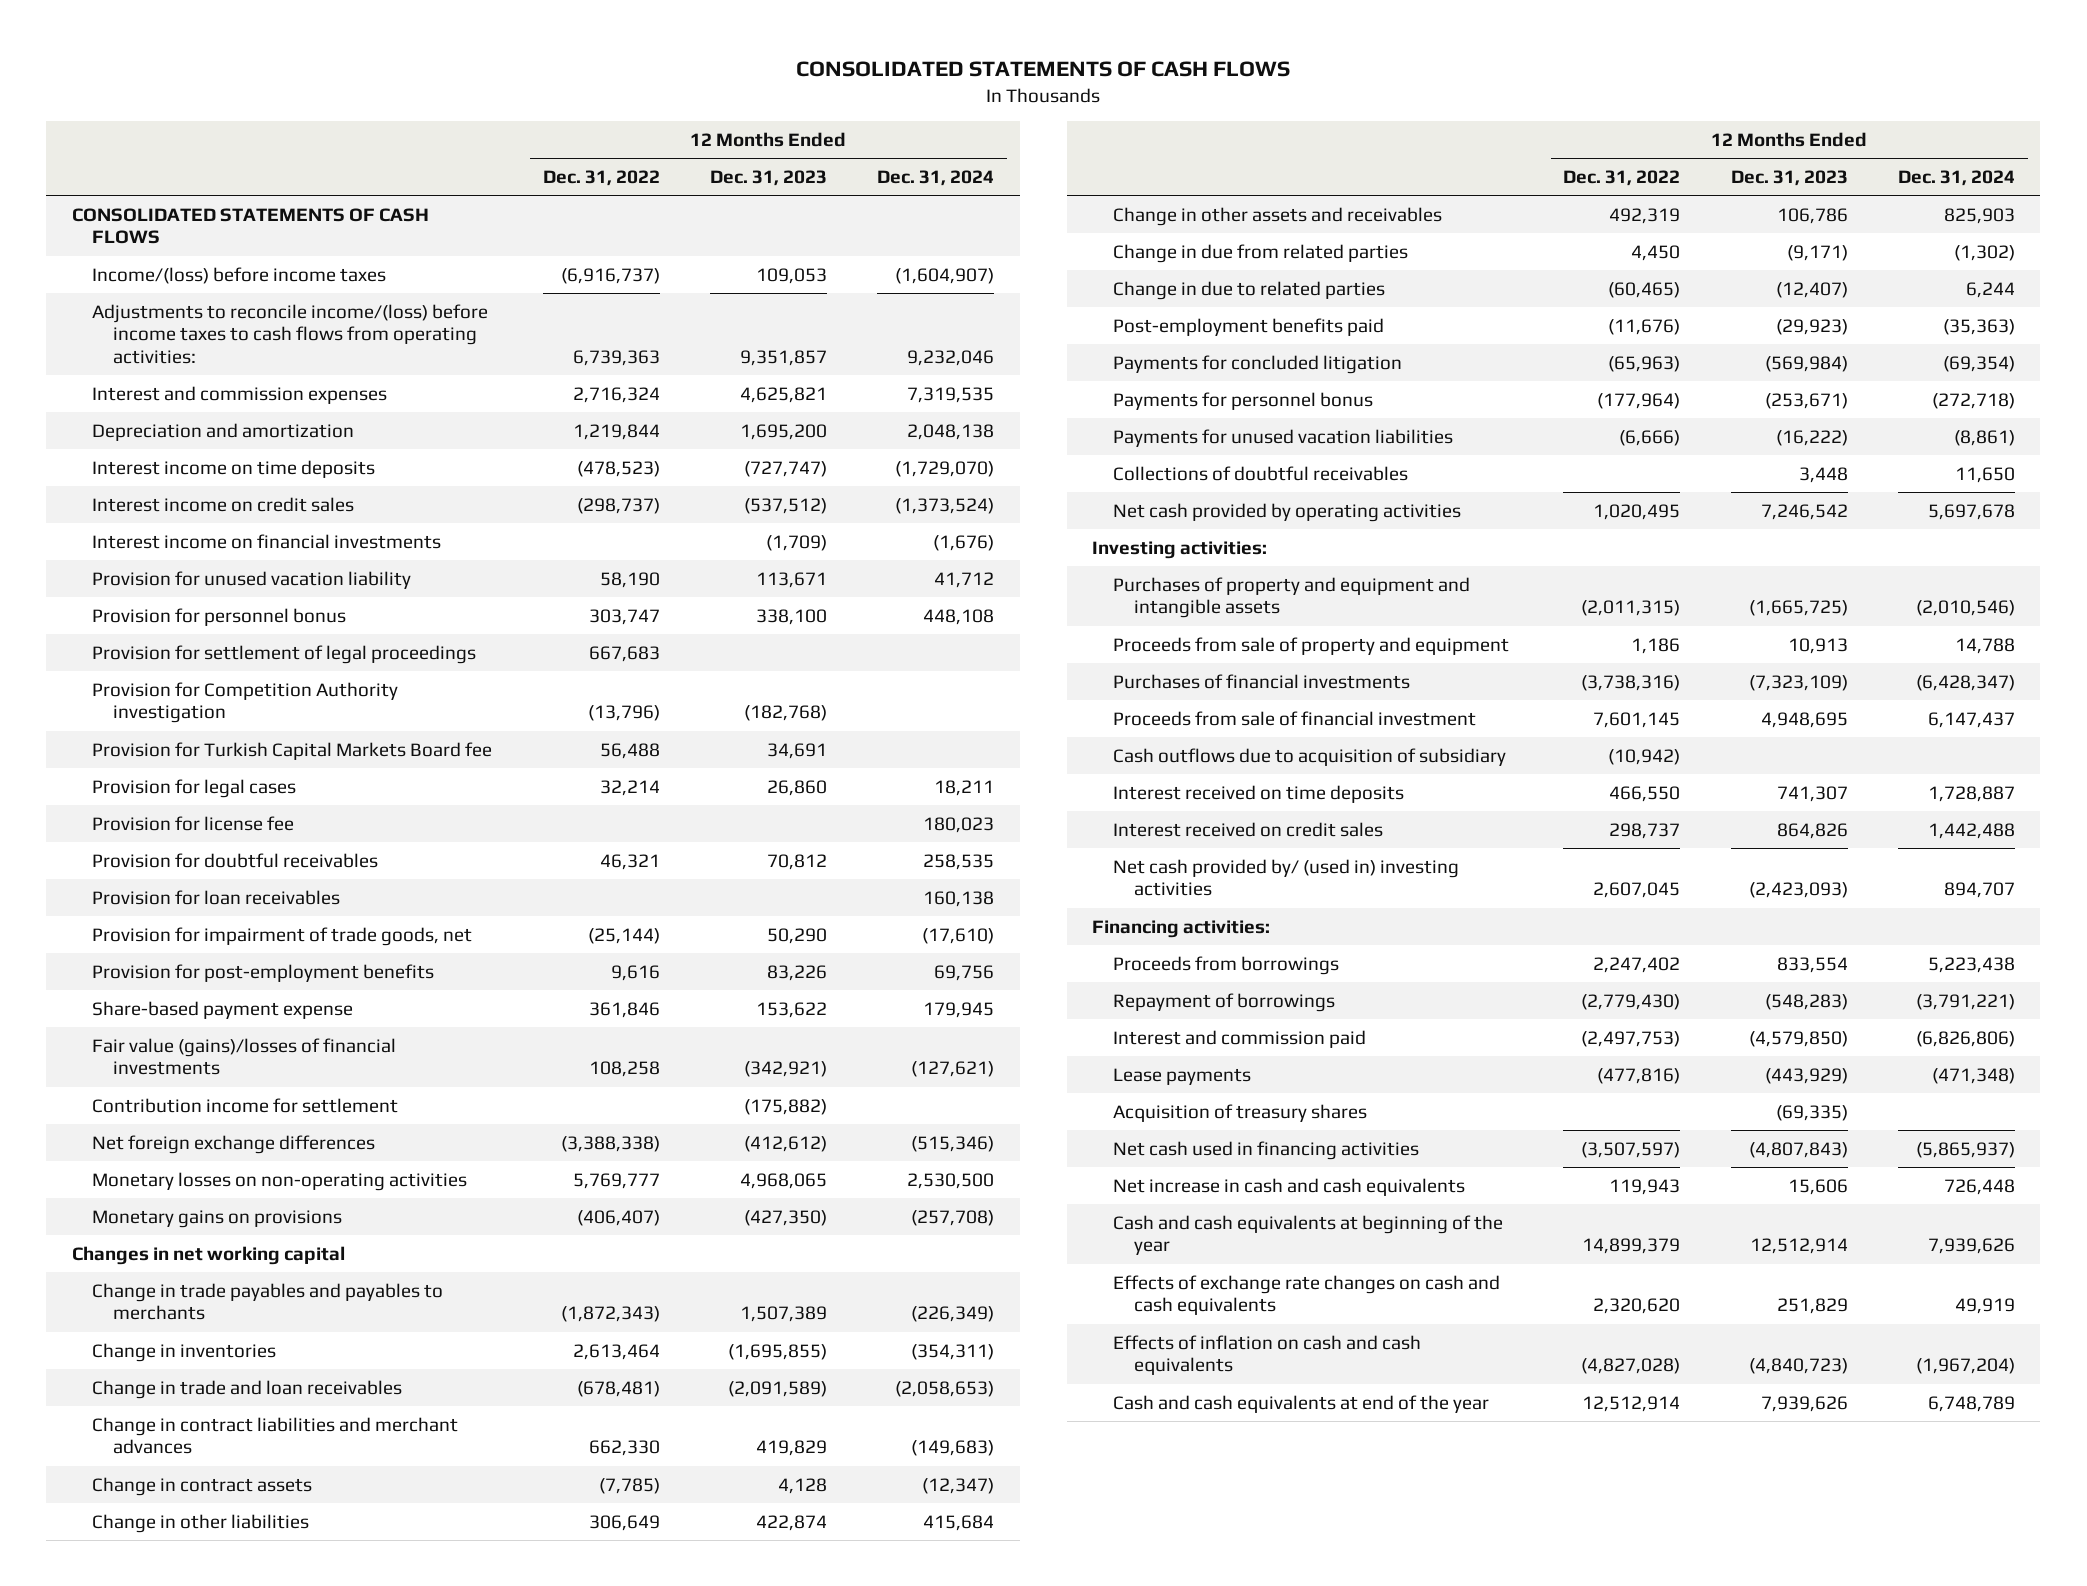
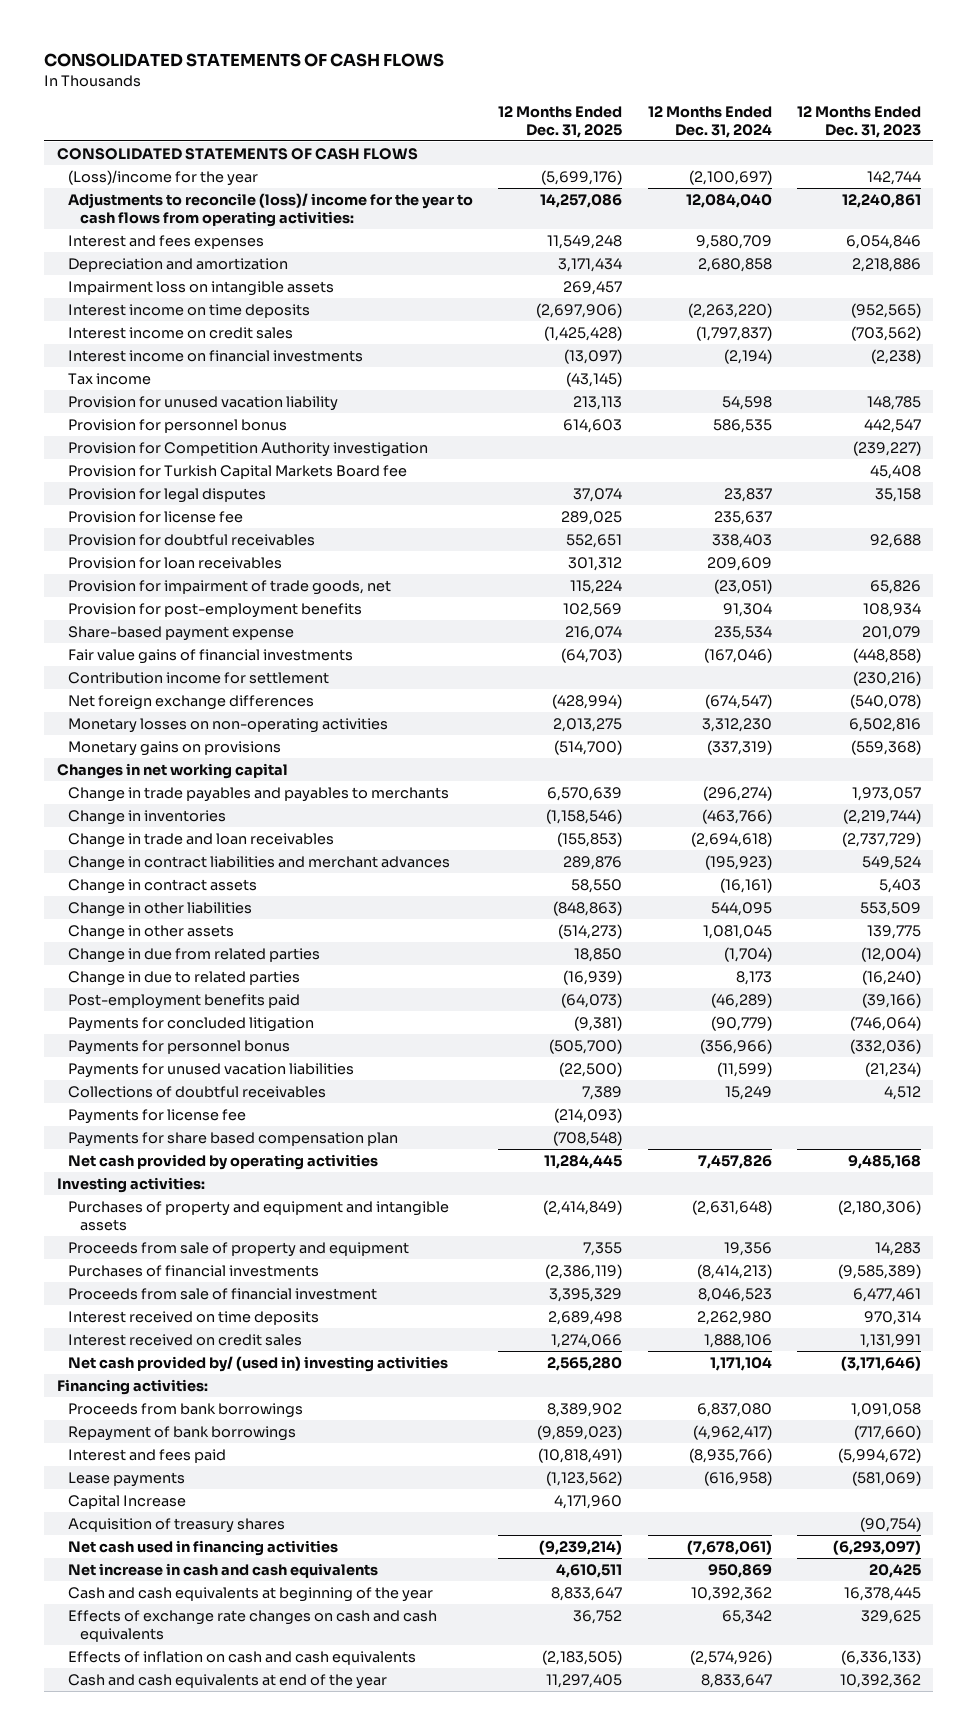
- | 12 Months Ended Dec. 31, 2022 | 12 Months Ended Dec. 31, 2023 | 12 Months Ended Dec. 31, 2024
+ | 12 Months Ended Dec. 31, 2025 | 12 Months Ended Dec. 31, 2024 | 12 Months Ended Dec. 31, 2023
- Income/(loss) before income taxes | (6,916,737) | 109,053 | (1,604,907)
- Adjustments to reconcile income/(loss) before income taxes to cash flows from operating activities: | 6,739,363 | 9,351,857 | 9,232,046
- Interest and commission expenses | 2,716,324 | 4,625,821 | 7,319,535
- Depreciation and amortization | 1,219,844 | 1,695,200 | 2,048,138
- Interest income on time deposits | (478,523) | (727,747) | (1,729,070)
- Interest income on credit sales | (298,737) | (537,512) | (1,373,524)
- Interest income on financial investments | | (1,709) | (1,676)
- Provision for unused vacation liability | 58,190 | 113,671 | 41,712
- Provision for personnel bonus | 303,747 | 338,100 | 448,108
- Provision for settlement of legal proceedings | 667,683 | |
- Provision for Competition Authority investigation | (13,796) | (182,768) |
- Provision for Turkish Capital Markets Board fee | 56,488 | 34,691 |
- Provision for legal cases | 32,214 | 26,860 | 18,211
- Provision for license fee | | | 180,023
- Provision for doubtful receivables | 46,321 | 70,812 | 258,535
- Provision for loan receivables | | | 160,138
- Provision for impairment of trade goods, net | (25,144) | 50,290 | (17,610)
- Provision for post-employment benefits | 9,616 | 83,226 | 69,756
- Share-based payment expense | 361,846 | 153,622 | 179,945
- Fair value (gains)/losses of financial investments | 108,258 | (342,921) | (127,621)
- Contribution income for settlement | | (175,882) |
- Net foreign exchange differences | (3,388,338) | (412,612) | (515,346)
- Monetary losses on non-operating activities | 5,769,777 | 4,968,065 | 2,530,500
- Monetary gains on provisions | (406,407) | (427,350) | (257,708)
+ (Loss)/income for the year | (5,699,176) | (2,100,697) | 142,744
+ Adjustments to reconcile (loss)/ income for the year to cash flows from operating activities: | 14,257,086 | 12,084,040 | 12,240,861
+ Interest and fees expenses | 11,549,248 | 9,580,709 | 6,054,846
+ Depreciation and amortization | 3,171,434 | 2,680,858 | 2,218,886
+ Impairment loss on intangible assets | 269,457 | |
+ Interest income on time deposits | (2,697,906) | (2,263,220) | (952,565)
+ Interest income on credit sales | (1,425,428) | (1,797,837) | (703,562)
+ Interest income on financial investments | (13,097) | (2,194) | (2,238)
+ Tax income | (43,145) | |
+ Provision for unused vacation liability | 213,113 | 54,598 | 148,785
+ Provision for personnel bonus | 614,603 | 586,535 | 442,547
+ Provision for Competition Authority investigation | | | (239,227)
+ Provision for Turkish Capital Markets Board fee | | | 45,408
+ Provision for legal disputes | 37,074 | 23,837 | 35,158
+ Provision for license fee | 289,025 | 235,637 |
+ Provision for doubtful receivables | 552,651 | 338,403 | 92,688
+ Provision for loan receivables | 301,312 | 209,609 |
+ Provision for impairment of trade goods, net | 115,224 | (23,051) | 65,826
+ Provision for post-employment benefits | 102,569 | 91,304 | 108,934
+ Share-based payment expense | 216,074 | 235,534 | 201,079
+ Fair value gains of financial investments | (64,703) | (167,046) | (448,858)
+ Contribution income for settlement | | | (230,216)
+ Net foreign exchange differences | (428,994) | (674,547) | (540,078)
+ Monetary losses on non-operating activities | 2,013,275 | 3,312,230 | 6,502,816
+ Monetary gains on provisions | (514,700) | (337,319) | (559,368)
- Change in trade payables and payables to merchants | (1,872,343) | 1,507,389 | (226,349)
- Change in inventories | 2,613,464 | (1,695,855) | (354,311)
- Change in trade and loan receivables | (678,481) | (2,091,589) | (2,058,653)
- Change in contract liabilities and merchant advances | 662,330 | 419,829 | (149,683)
- Change in contract assets | (7,785) | 4,128 | (12,347)
- Change in other liabilities | 306,649 | 422,874 | 415,684
- Change in other assets and receivables | 492,319 | 106,786 | 825,903
- Change in due from related parties | 4,450 | (9,171) | (1,302)
- Change in due to related parties | (60,465) | (12,407) | 6,244
- Post-employment benefits paid | (11,676) | (29,923) | (35,363)
- Payments for concluded litigation | (65,963) | (569,984) | (69,354)
- Payments for personnel bonus | (177,964) | (253,671) | (272,718)
- Payments for unused vacation liabilities | (6,666) | (16,222) | (8,861)
- Collections of doubtful receivables | | 3,448 | 11,650
- Net cash provided by operating activities | 1,020,495 | 7,246,542 | 5,697,678
+ Change in trade payables and payables to merchants | 6,570,639 | (296,274) | 1,973,057
+ Change in inventories | (1,158,546) | (463,766) | (2,219,744)
+ Change in trade and loan receivables | (155,853) | (2,694,618) | (2,737,729)
+ Change in contract liabilities and merchant advances | 289,876 | (195,923) | 549,524
+ Change in contract assets | 58,550 | (16,161) | 5,403
+ Change in other liabilities | (848,863) | 544,095 | 553,509
+ Change in other assets | (514,273) | 1,081,045 | 139,775
+ Change in due from related parties | 18,850 | (1,704) | (12,004)
+ Change in due to related parties | (16,939) | 8,173 | (16,240)
+ Post-employment benefits paid | (64,073) | (46,289) | (39,166)
+ Payments for concluded litigation | (9,381) | (90,779) | (746,064)
+ Payments for personnel bonus | (505,700) | (356,966) | (332,036)
+ Payments for unused vacation liabilities | (22,500) | (11,599) | (21,234)
+ Collections of doubtful receivables | 7,389 | 15,249 | 4,512
+ Payments for license fee | (214,093) | |
+ Payments for share based compensation plan | (708,548) | |
+ Net cash provided by operating activities | 11,284,445 | 7,457,826 | 9,485,168
- Purchases of property and equipment and intangible assets | (2,011,315) | (1,665,725) | (2,010,546)
- Proceeds from sale of property and equipment | 1,186 | 10,913 | 14,788
- Purchases of financial investments | (3,738,316) | (7,323,109) | (6,428,347)
- Proceeds from sale of financial investment | 7,601,145 | 4,948,695 | 6,147,437
- Cash outflows due to acquisition of subsidiary | (10,942) | |
- Interest received on time deposits | 466,550 | 741,307 | 1,728,887
- Interest received on credit sales | 298,737 | 864,826 | 1,442,488
- Net cash provided by/ (used in) investing activities | 2,607,045 | (2,423,093) | 894,707
+ Purchases of property and equipment and intangible assets | (2,414,849) | (2,631,648) | (2,180,306)
+ Proceeds from sale of property and equipment | 7,355 | 19,356 | 14,283
+ Purchases of financial investments | (2,386,119) | (8,414,213) | (9,585,389)
+ Proceeds from sale of financial investment | 3,395,329 | 8,046,523 | 6,477,461
+ Interest received on time deposits | 2,689,498 | 2,262,980 | 970,314
+ Interest received on credit sales | 1,274,066 | 1,888,106 | 1,131,991
+ Net cash provided by/ (used in) investing activities | 2,565,280 | 1,171,104 | (3,171,646)
- Proceeds from borrowings | 2,247,402 | 833,554 | 5,223,438
- Repayment of borrowings | (2,779,430) | (548,283) | (3,791,221)
- Interest and commission paid | (2,497,753) | (4,579,850) | (6,826,806)
- Lease payments | (477,816) | (443,929) | (471,348)
- Acquisition of treasury shares | | (69,335) |
- Net cash used in financing activities | (3,507,597) | (4,807,843) | (5,865,937)
- Net increase in cash and cash equivalents | 119,943 | 15,606 | 726,448
- Cash and cash equivalents at beginning of the year | 14,899,379 | 12,512,914 | 7,939,626
- Effects of exchange rate changes on cash and cash equivalents | 2,320,620 | 251,829 | 49,919
- Effects of inflation on cash and cash equivalents | (4,827,028) | (4,840,723) | (1,967,204)
- Cash and cash equivalents at end of the year | 12,512,914 | 7,939,626 | 6,748,789
+ Proceeds from bank borrowings | 8,389,902 | 6,837,080 | 1,091,058
+ Repayment of bank borrowings | (9,859,023) | (4,962,417) | (717,660)
+ Interest and fees paid | (10,818,491) | (8,935,766) | (5,994,672)
+ Lease payments | (1,123,562) | (616,958) | (581,069)
+ Capital Increase | 4,171,960 | |
+ Acquisition of treasury shares | | | (90,754)
+ Net cash used in financing activities | (9,239,214) | (7,678,061) | (6,293,097)
+ Net increase in cash and cash equivalents | 4,610,511 | 950,869 | 20,425
+ Cash and cash equivalents at beginning of the year | 8,833,647 | 10,392,362 | 16,378,445
+ Effects of exchange rate changes on cash and cash equivalents | 36,752 | 65,342 | 329,625
+ Effects of inflation on cash and cash equivalents | (2,183,505) | (2,574,926) | (6,336,133)
+ Cash and cash equivalents at end of the year | 11,297,405 | 8,833,647 | 10,392,362

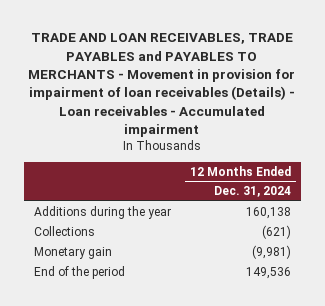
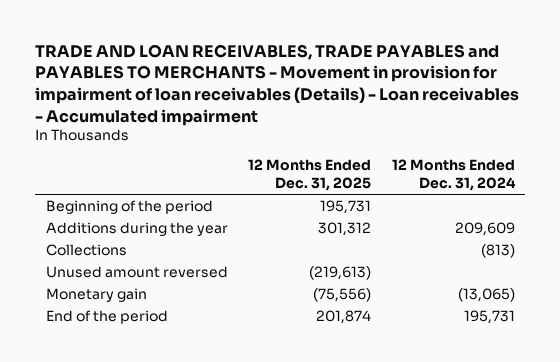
- | 12 Months Ended Dec. 31, 2024
+ | 12 Months Ended Dec. 31, 2025 | 12 Months Ended Dec. 31, 2024
- Additions during the year | 160,138
- Collections | (621)
- Monetary gain | (9,981)
- End of the period | 149,536
+ Beginning of the period | 195,731 |
+ Additions during the year | 301,312 | 209,609
+ Collections | | (813)
+ Unused amount reversed | (219,613) |
+ Monetary gain | (75,556) | (13,065)
+ End of the period | 201,874 | 195,731

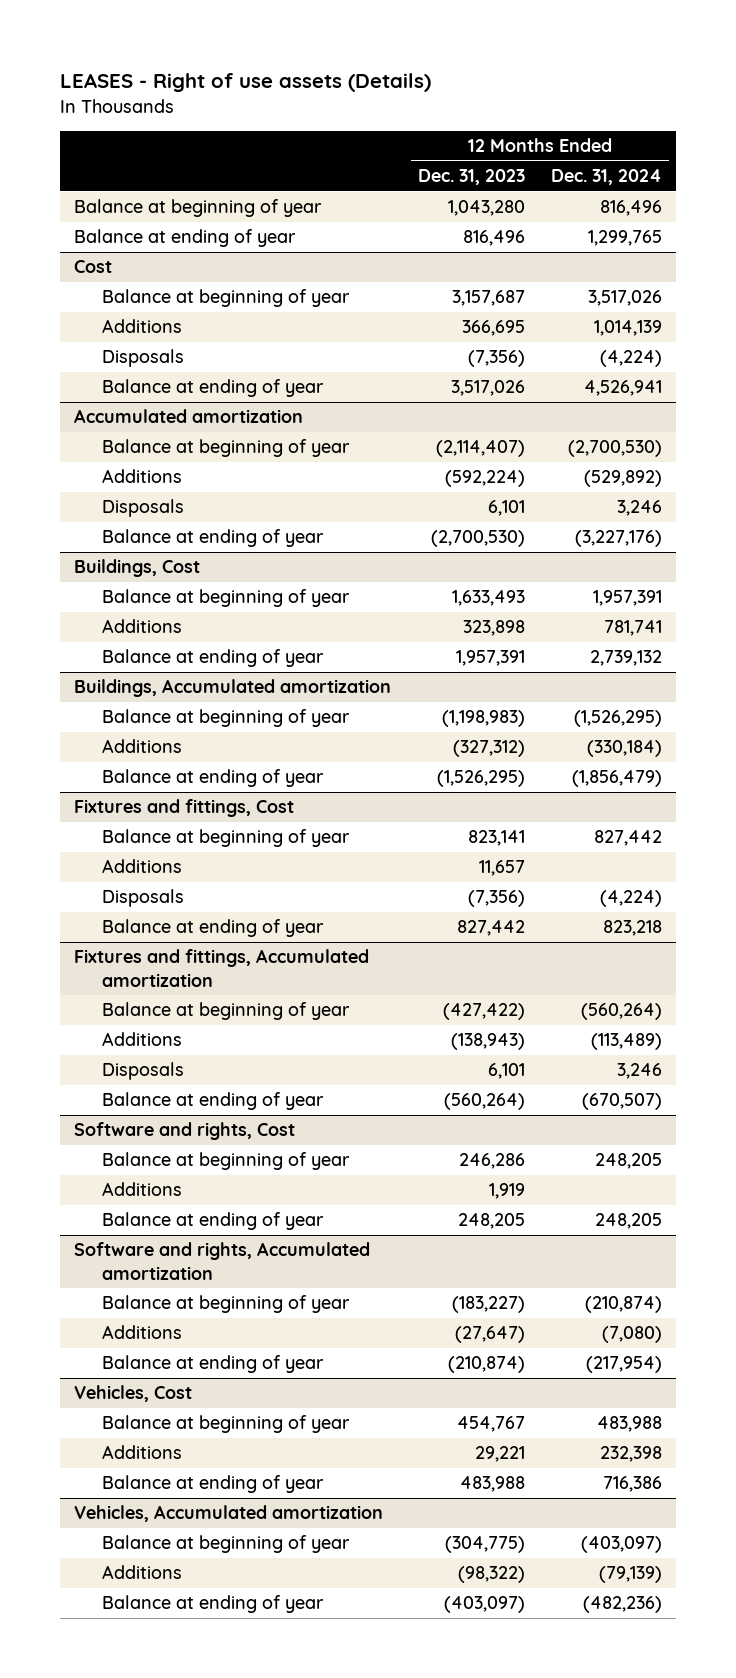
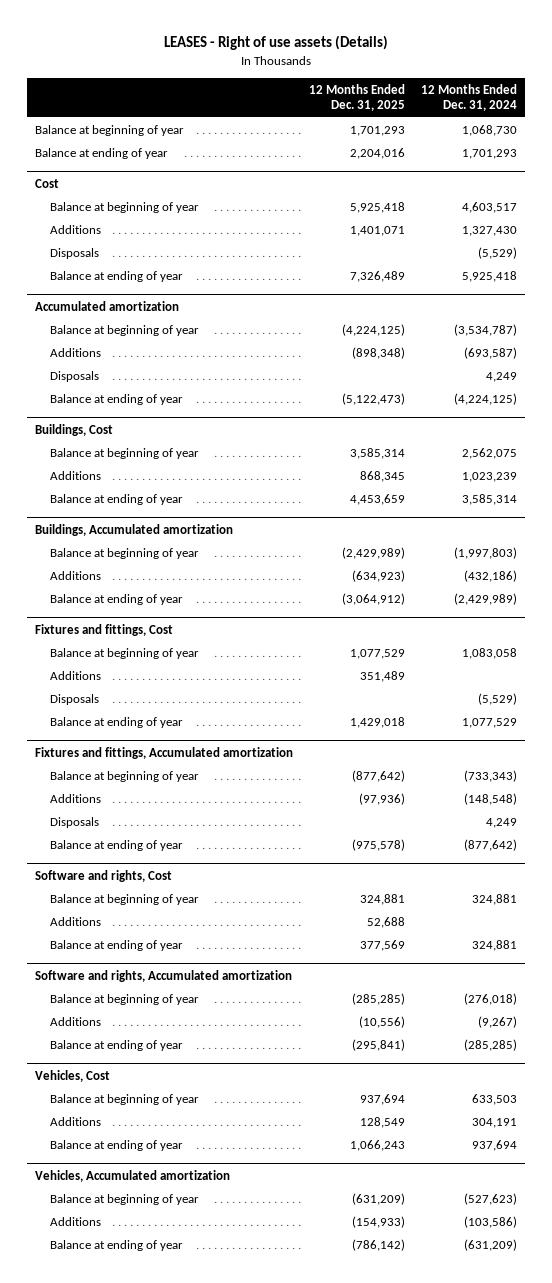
- | 12 Months Ended Dec. 31, 2023 | 12 Months Ended Dec. 31, 2024
+ | 12 Months Ended Dec. 31, 2025 | 12 Months Ended Dec. 31, 2024
- Balance at beginning of year | 1,043,280 | 816,496
- Balance at ending of year | 816,496 | 1,299,765
+ Balance at beginning of year | 1,701,293 | 1,068,730
+ Balance at ending of year | 2,204,016 | 1,701,293
@ Cost
- Balance at beginning of year | 3,157,687 | 3,517,026
- Additions | 366,695 | 1,014,139
- Disposals | (7,356) | (4,224)
- Balance at ending of year | 3,517,026 | 4,526,941
+ Balance at beginning of year | 5,925,418 | 4,603,517
+ Additions | 1,401,071 | 1,327,430
+ Disposals | | (5,529)
+ Balance at ending of year | 7,326,489 | 5,925,418
@ Accumulated amortization
- Balance at beginning of year | (2,114,407) | (2,700,530)
- Additions | (592,224) | (529,892)
- Disposals | 6,101 | 3,246
- Balance at ending of year | (2,700,530) | (3,227,176)
+ Balance at beginning of year | (4,224,125) | (3,534,787)
+ Additions | (898,348) | (693,587)
+ Disposals | | 4,249
+ Balance at ending of year | (5,122,473) | (4,224,125)
@ Buildings, Cost
- Balance at beginning of year | 1,633,493 | 1,957,391
- Additions | 323,898 | 781,741
- Balance at ending of year | 1,957,391 | 2,739,132
+ Balance at beginning of year | 3,585,314 | 2,562,075
+ Additions | 868,345 | 1,023,239
+ Balance at ending of year | 4,453,659 | 3,585,314
@ Buildings, Accumulated amortization
- Balance at beginning of year | (1,198,983) | (1,526,295)
- Additions | (327,312) | (330,184)
- Balance at ending of year | (1,526,295) | (1,856,479)
+ Balance at beginning of year | (2,429,989) | (1,997,803)
+ Additions | (634,923) | (432,186)
+ Balance at ending of year | (3,064,912) | (2,429,989)
@ Fixtures and fittings, Cost
- Balance at beginning of year | 823,141 | 827,442
+ Balance at beginning of year | 1,077,529 | 1,083,058
- Disposals | (7,356) | (4,224)
- Balance at ending of year | 827,442 | 823,218
+ Disposals | | (5,529)
+ Balance at ending of year | 1,429,018 | 1,077,529
@ Fixtures and fittings, Accumulated amortization
- Balance at beginning of year | (427,422) | (560,264)
- Additions | (138,943) | (113,489)
- Disposals | 6,101 | 3,246
- Balance at ending of year | (560,264) | (670,507)
+ Balance at beginning of year | (877,642) | (733,343)
+ Additions | (97,936) | (148,548)
+ Disposals | | 4,249
+ Balance at ending of year | (975,578) | (877,642)
@ Software and rights, Cost
- Balance at beginning of year | 246,286 | 248,205
+ Balance at beginning of year | 324,881 | 324,881
- Balance at ending of year | 248,205 | 248,205
+ Balance at ending of year | 377,569 | 324,881
@ Software and rights, Accumulated amortization
- Balance at beginning of year | (183,227) | (210,874)
- Additions | (27,647) | (7,080)
- Balance at ending of year | (210,874) | (217,954)
+ Balance at beginning of year | (285,285) | (276,018)
+ Additions | (10,556) | (9,267)
+ Balance at ending of year | (295,841) | (285,285)
@ Vehicles, Cost
- Balance at beginning of year | 454,767 | 483,988
- Additions | 29,221 | 232,398
- Balance at ending of year | 483,988 | 716,386
+ Balance at beginning of year | 937,694 | 633,503
+ Additions | 128,549 | 304,191
+ Balance at ending of year | 1,066,243 | 937,694
@ Vehicles, Accumulated amortization
- Balance at beginning of year | (304,775) | (403,097)
- Additions | (98,322) | (79,139)
- Balance at ending of year | (403,097) | (482,236)
+ Balance at beginning of year | (631,209) | (527,623)
+ Additions | (154,933) | (103,586)
+ Balance at ending of year | (786,142) | (631,209)

